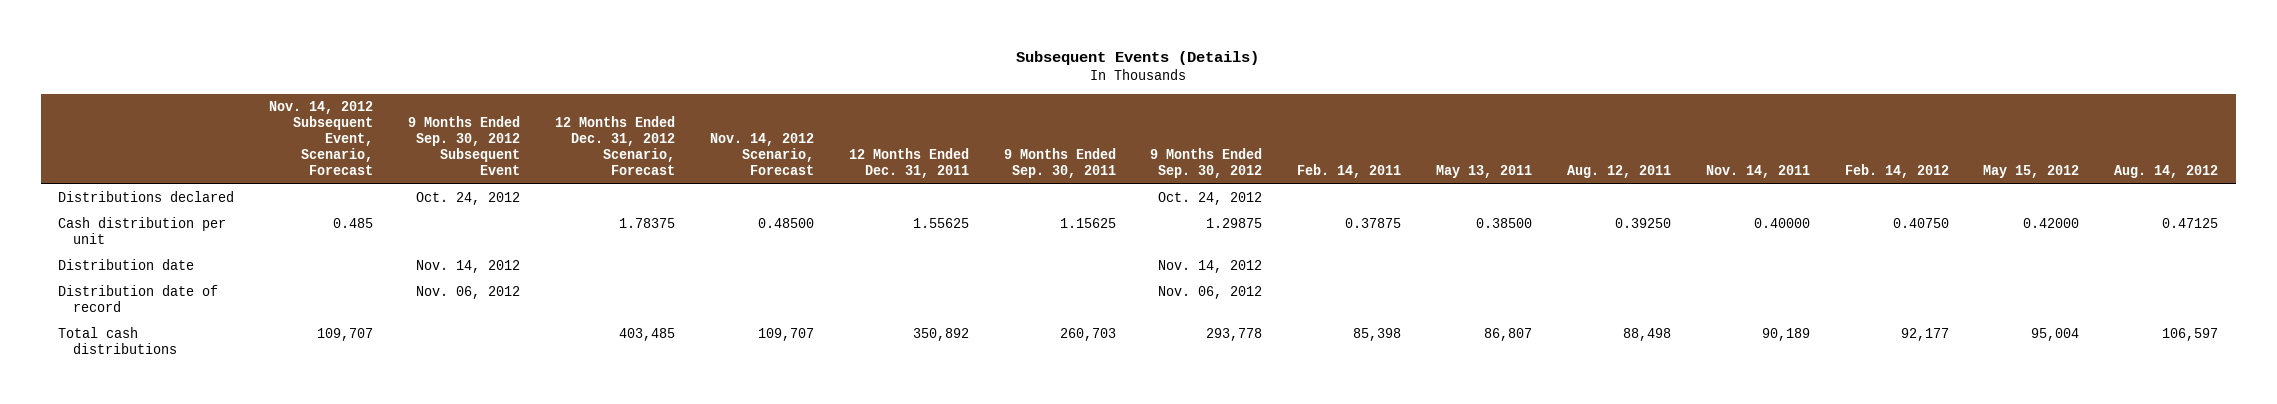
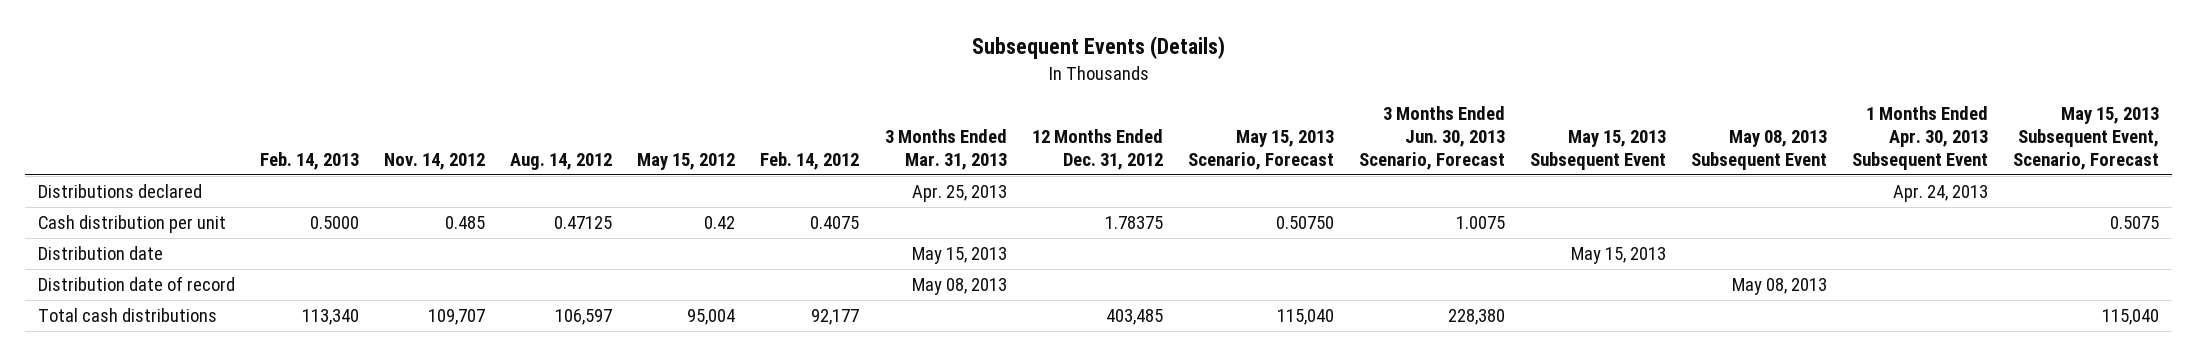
- | Nov. 14, 2012 Subsequent Event, Scenario, Forecast | 9 Months Ended Sep. 30, 2012 Subsequent Event | 12 Months Ended Dec. 31, 2012 Scenario, Forecast | Nov. 14, 2012 Scenario, Forecast | 12 Months Ended Dec. 31, 2011 | 9 Months Ended Sep. 30, 2011 | 9 Months Ended Sep. 30, 2012 | Feb. 14, 2011 | May 13, 2011 | Aug. 12, 2011 | Nov. 14, 2011 | Feb. 14, 2012 | May 15, 2012 | Aug. 14, 2012
+ | Feb. 14, 2013 | Nov. 14, 2012 | Aug. 14, 2012 | May 15, 2012 | Feb. 14, 2012 | 3 Months Ended Mar. 31, 2013 | 12 Months Ended Dec. 31, 2012 | May 15, 2013 Scenario, Forecast | 3 Months Ended Jun. 30, 2013 Scenario, Forecast | May 15, 2013 Subsequent Event | May 08, 2013 Subsequent Event | 1 Months Ended Apr. 30, 2013 Subsequent Event | May 15, 2013 Subsequent Event, Scenario, Forecast
- Cash distribution per unit | 0.485 | | 1.78375 | 0.48500 | 1.55625 | 1.15625 | 1.29875 | 0.37875 | 0.38500 | 0.39250 | 0.40000 | 0.40750 | 0.42000 | 0.47125
+ Cash distribution per unit | 0.5000 | 0.485 | 0.47125 | 0.42 | 0.4075 | | 1.78375 | 0.50750 | 1.0075 | | | | 0.5075

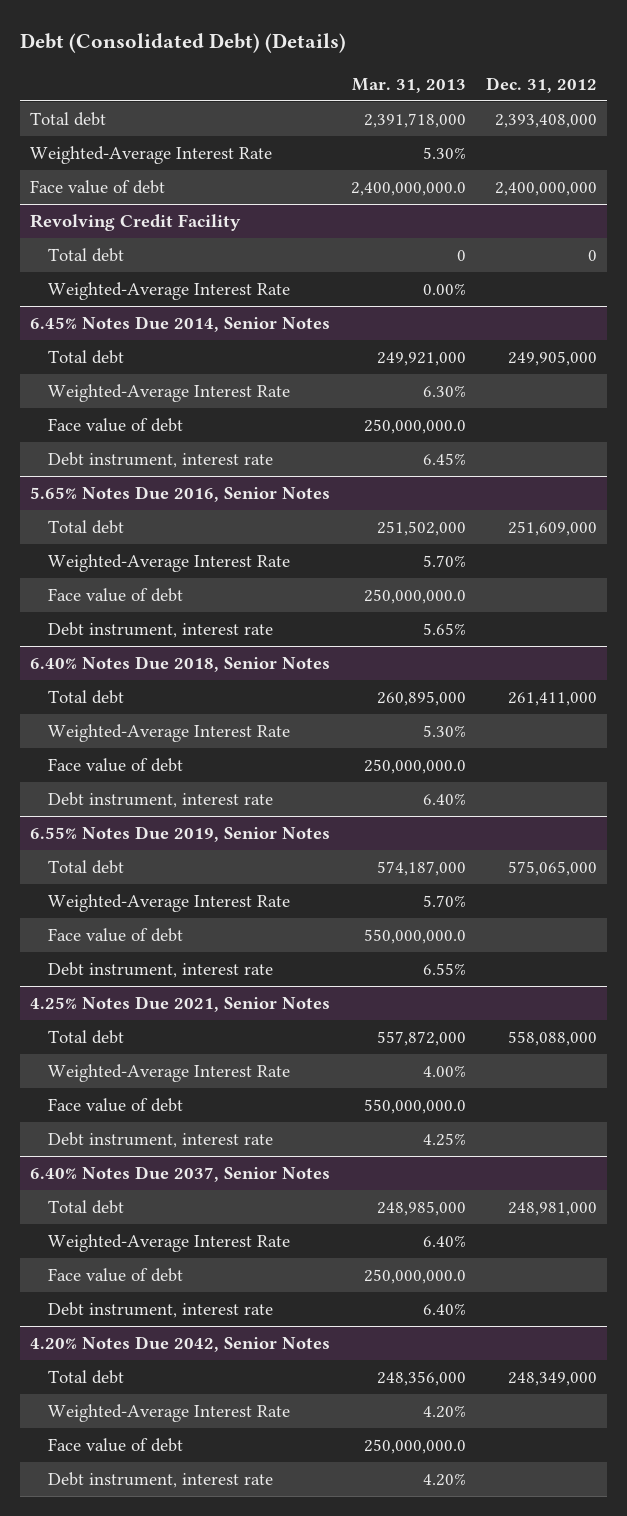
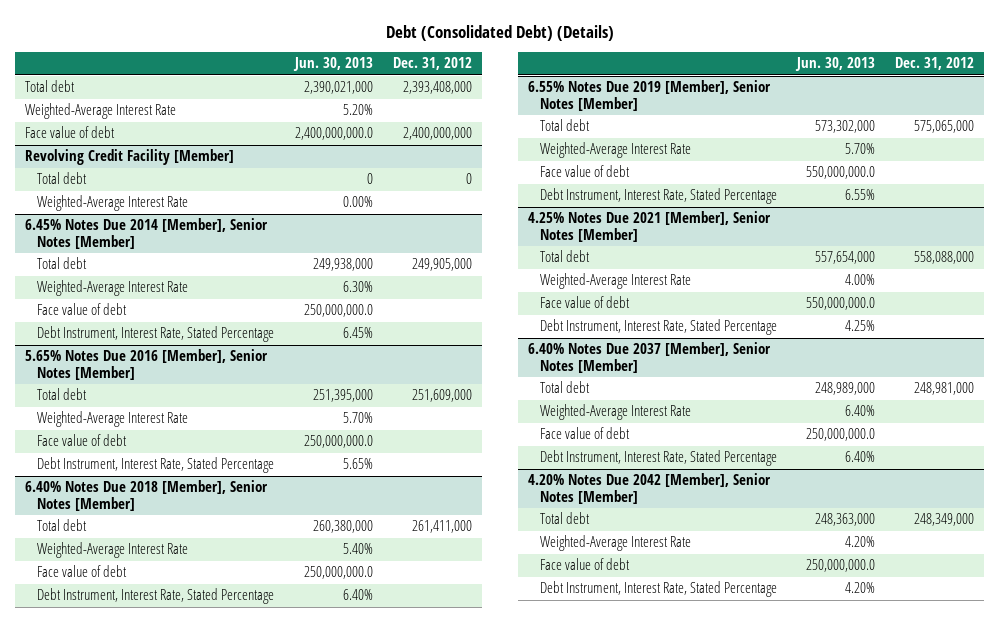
- | Mar. 31, 2013 | Dec. 31, 2012
+ | Jun. 30, 2013 | Dec. 31, 2012
- Revolving Credit Facility
+ Revolving Credit Facility [Member]
- 6.45% Notes Due 2014, Senior Notes
+ 6.45% Notes Due 2014 [Member], Senior Notes [Member]
- Debt instrument, interest rate | 6.45% |
- 5.65% Notes Due 2016, Senior Notes
+ Debt Instrument, Interest Rate, Stated Percentage | 6.45% |
+ 5.65% Notes Due 2016 [Member], Senior Notes [Member]
- Debt instrument, interest rate | 5.65% |
- 6.40% Notes Due 2018, Senior Notes
+ Debt Instrument, Interest Rate, Stated Percentage | 5.65% |
+ 6.40% Notes Due 2018 [Member], Senior Notes [Member]
- Debt instrument, interest rate | 6.40% |
- 6.55% Notes Due 2019, Senior Notes
+ Debt Instrument, Interest Rate, Stated Percentage | 6.40% |
+ 6.55% Notes Due 2019 [Member], Senior Notes [Member]
- Debt instrument, interest rate | 6.55% |
- 4.25% Notes Due 2021, Senior Notes
+ Debt Instrument, Interest Rate, Stated Percentage | 6.55% |
+ 4.25% Notes Due 2021 [Member], Senior Notes [Member]
- Debt instrument, interest rate | 4.25% |
- 6.40% Notes Due 2037, Senior Notes
+ Debt Instrument, Interest Rate, Stated Percentage | 4.25% |
+ 6.40% Notes Due 2037 [Member], Senior Notes [Member]
- Debt instrument, interest rate | 6.40% |
- 4.20% Notes Due 2042, Senior Notes
+ Debt Instrument, Interest Rate, Stated Percentage | 6.40% |
+ 4.20% Notes Due 2042 [Member], Senior Notes [Member]
- Debt instrument, interest rate | 4.20% |
+ Debt Instrument, Interest Rate, Stated Percentage | 4.20% |

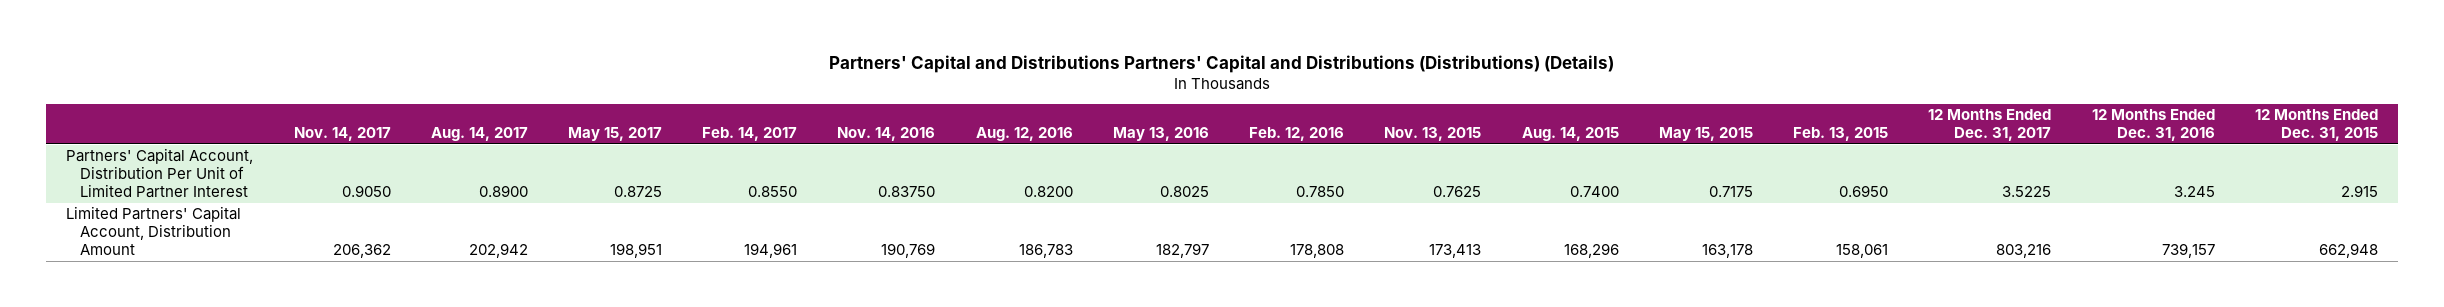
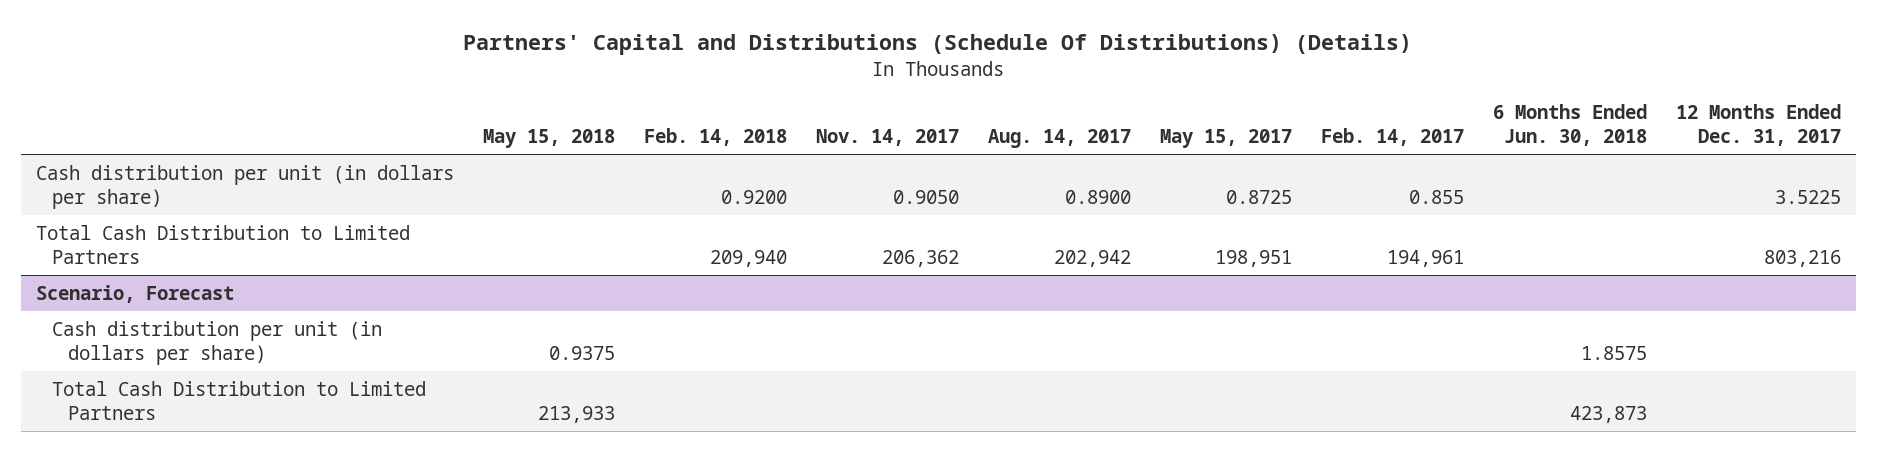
- Partners' Capital and Distributions Partners' Capital and Distributions (Distributions) (Details)
+ Partners' Capital and Distributions (Schedule Of Distributions) (Details)
- | Nov. 14, 2017 | Aug. 14, 2017 | May 15, 2017 | Feb. 14, 2017 | Nov. 14, 2016 | Aug. 12, 2016 | May 13, 2016 | Feb. 12, 2016 | Nov. 13, 2015 | Aug. 14, 2015 | May 15, 2015 | Feb. 13, 2015 | 12 Months Ended Dec. 31, 2017 | 12 Months Ended Dec. 31, 2016 | 12 Months Ended Dec. 31, 2015
+ | May 15, 2018 | Feb. 14, 2018 | Nov. 14, 2017 | Aug. 14, 2017 | May 15, 2017 | Feb. 14, 2017 | 6 Months Ended Jun. 30, 2018 | 12 Months Ended Dec. 31, 2017
- Partners' Capital Account, Distribution Per Unit of Limited Partner Interest | 0.9050 | 0.8900 | 0.8725 | 0.8550 | 0.83750 | 0.8200 | 0.8025 | 0.7850 | 0.7625 | 0.7400 | 0.7175 | 0.6950 | 3.5225 | 3.245 | 2.915
- Limited Partners' Capital Account, Distribution Amount | 206,362 | 202,942 | 198,951 | 194,961 | 190,769 | 186,783 | 182,797 | 178,808 | 173,413 | 168,296 | 163,178 | 158,061 | 803,216 | 739,157 | 662,948
+ Cash distribution per unit (in dollars per share) | | 0.9200 | 0.9050 | 0.8900 | 0.8725 | 0.855 | | 3.5225
+ Total Cash Distribution to Limited Partners | | 209,940 | 206,362 | 202,942 | 198,951 | 194,961 | | 803,216
+ Scenario, Forecast
+ Cash distribution per unit (in dollars per share) | 0.9375 | | | | | | 1.8575 |
+ Total Cash Distribution to Limited Partners | 213,933 | | | | | | 423,873 |

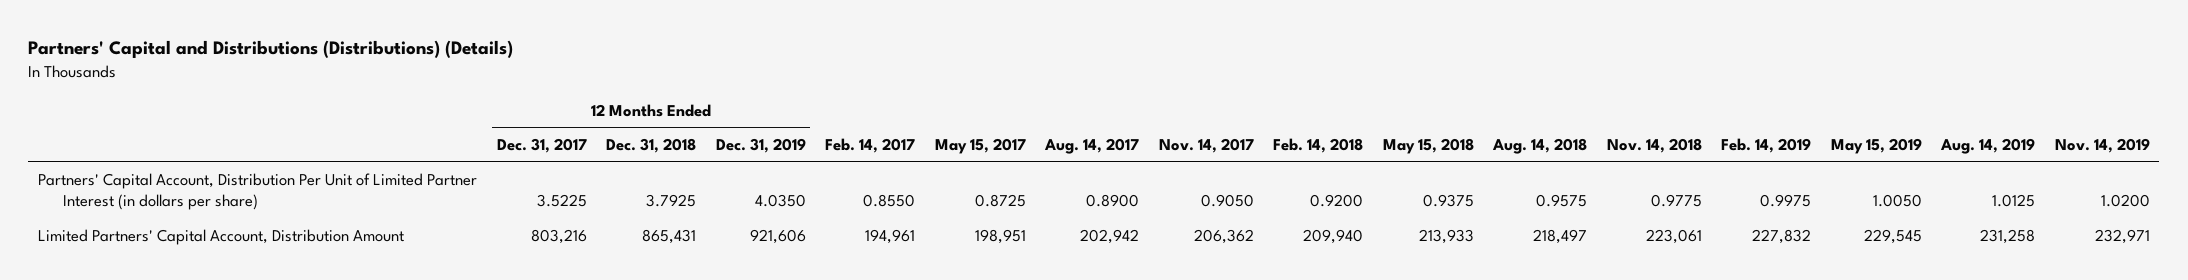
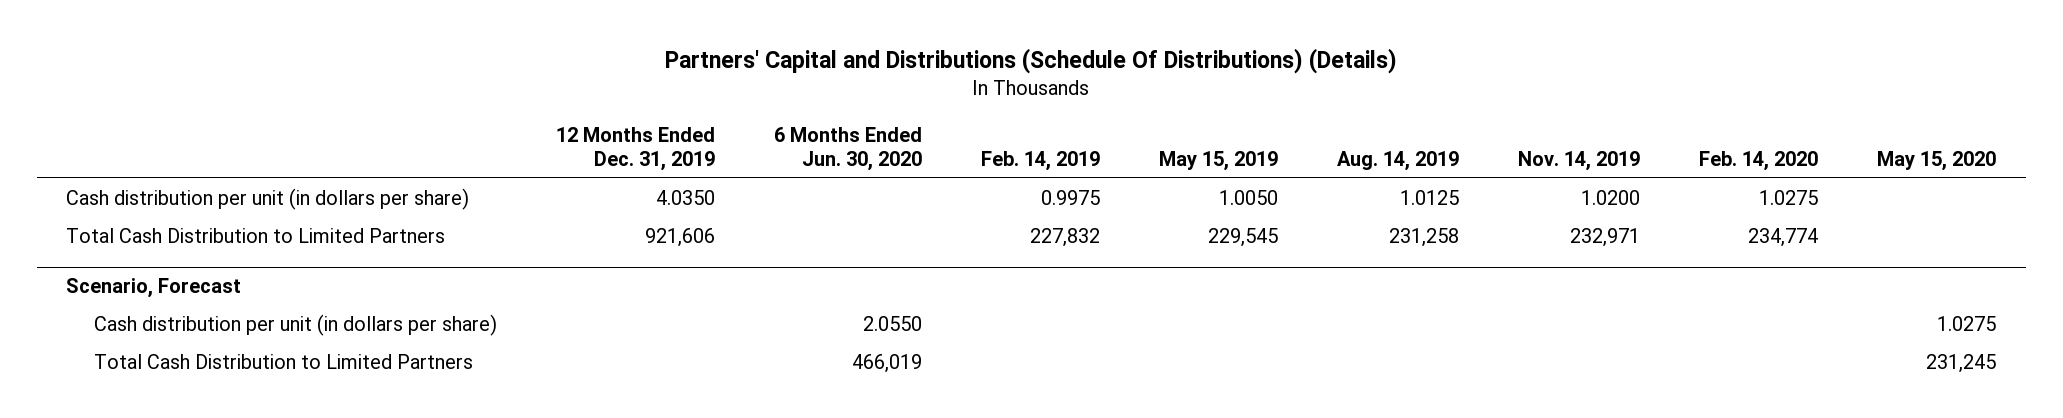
- Partners' Capital and Distributions (Distributions) (Details)
+ Partners' Capital and Distributions (Schedule Of Distributions) (Details)
- | 12 Months Ended Dec. 31, 2017 | 12 Months Ended Dec. 31, 2018 | 12 Months Ended Dec. 31, 2019 | Feb. 14, 2017 | May 15, 2017 | Aug. 14, 2017 | Nov. 14, 2017 | Feb. 14, 2018 | May 15, 2018 | Aug. 14, 2018 | Nov. 14, 2018 | Feb. 14, 2019 | May 15, 2019 | Aug. 14, 2019 | Nov. 14, 2019
+ | 12 Months Ended Dec. 31, 2019 | 6 Months Ended Jun. 30, 2020 | Feb. 14, 2019 | May 15, 2019 | Aug. 14, 2019 | Nov. 14, 2019 | Feb. 14, 2020 | May 15, 2020
- Partners' Capital Account, Distribution Per Unit of Limited Partner Interest (in dollars per share) | 3.5225 | 3.7925 | 4.0350 | 0.8550 | 0.8725 | 0.8900 | 0.9050 | 0.9200 | 0.9375 | 0.9575 | 0.9775 | 0.9975 | 1.0050 | 1.0125 | 1.0200
- Limited Partners' Capital Account, Distribution Amount | 803,216 | 865,431 | 921,606 | 194,961 | 198,951 | 202,942 | 206,362 | 209,940 | 213,933 | 218,497 | 223,061 | 227,832 | 229,545 | 231,258 | 232,971
+ Cash distribution per unit (in dollars per share) | 4.0350 | | 0.9975 | 1.0050 | 1.0125 | 1.0200 | 1.0275 |
+ Total Cash Distribution to Limited Partners | 921,606 | | 227,832 | 229,545 | 231,258 | 232,971 | 234,774 |
+ Scenario, Forecast
+ Cash distribution per unit (in dollars per share) | | 2.0550 | | | | | | 1.0275
+ Total Cash Distribution to Limited Partners | | 466,019 | | | | | | 231,245

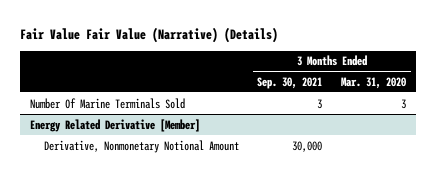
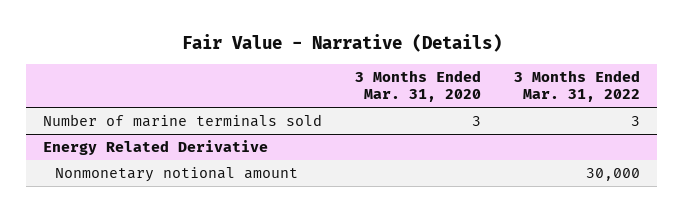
- Fair Value Fair Value (Narrative) (Details)
+ Fair Value - Narrative (Details)
- | 3 Months Ended Sep. 30, 2021 | 3 Months Ended Mar. 31, 2020
+ | 3 Months Ended Mar. 31, 2020 | 3 Months Ended Mar. 31, 2022
- Number Of Marine Terminals Sold | 3 | 3
- Energy Related Derivative [Member]
- Derivative, Nonmonetary Notional Amount | 30,000 |
+ Number of marine terminals sold | 3 | 3
+ Energy Related Derivative
+ Nonmonetary notional amount | | 30,000

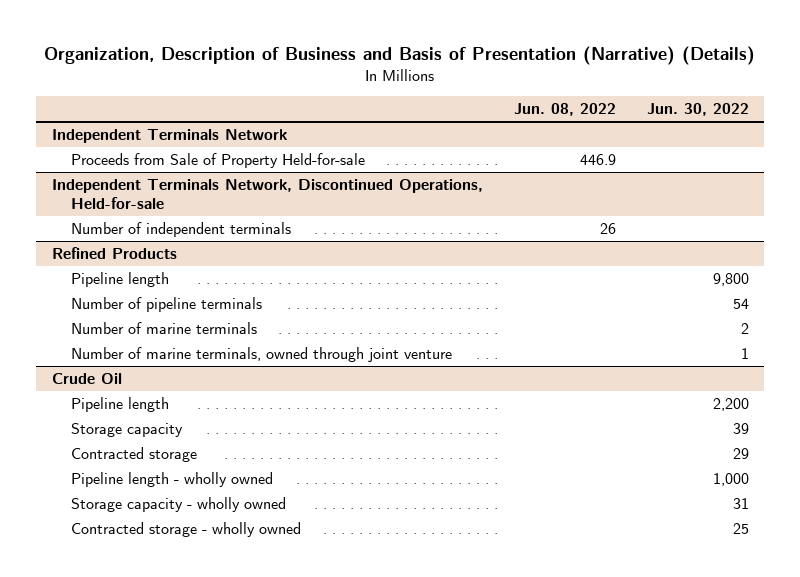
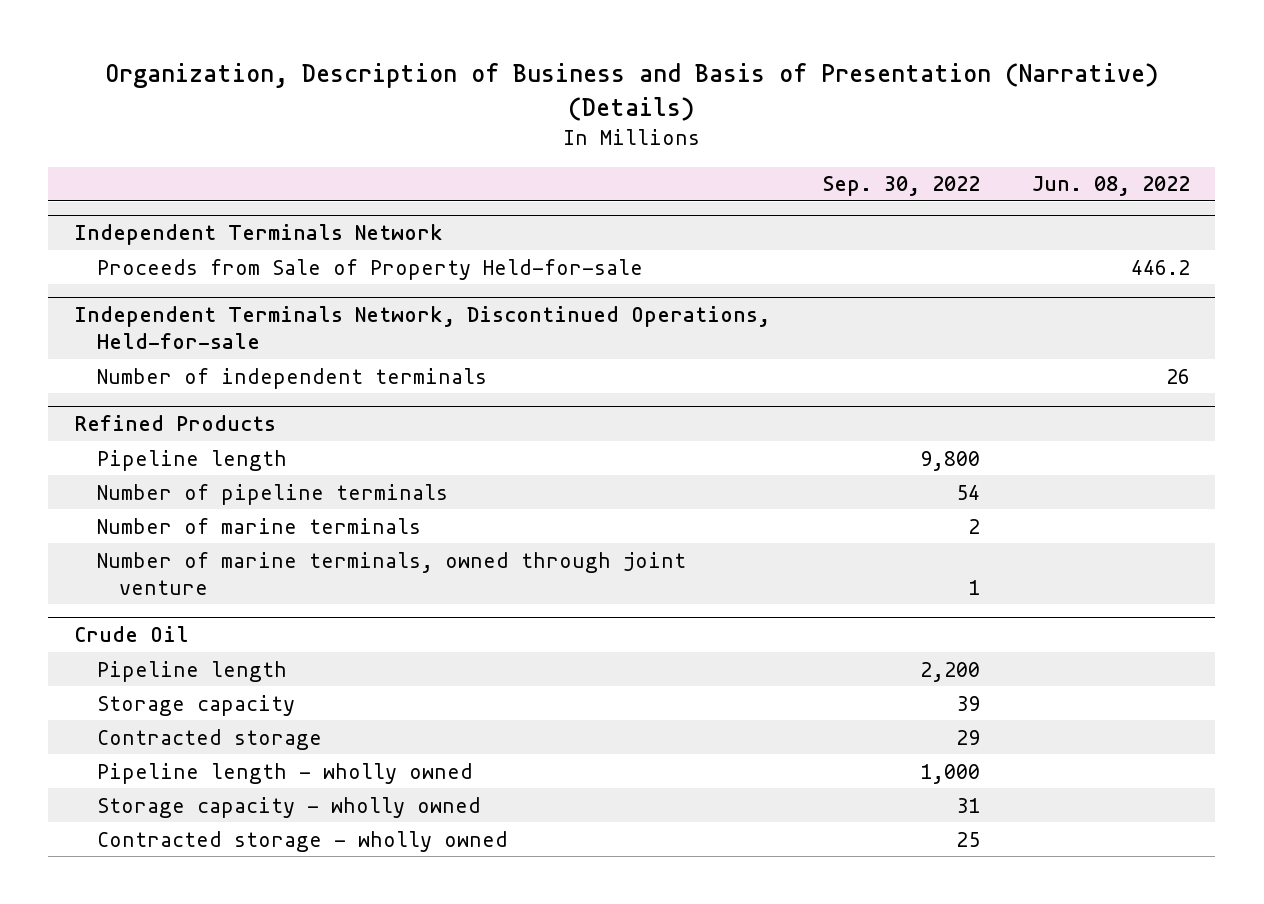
- | Jun. 08, 2022 | Jun. 30, 2022
+ | Sep. 30, 2022 | Jun. 08, 2022
@ Independent Terminals Network
- Proceeds from Sale of Property Held-for-sale | 446.9 |
+ Proceeds from Sale of Property Held-for-sale | | 446.2

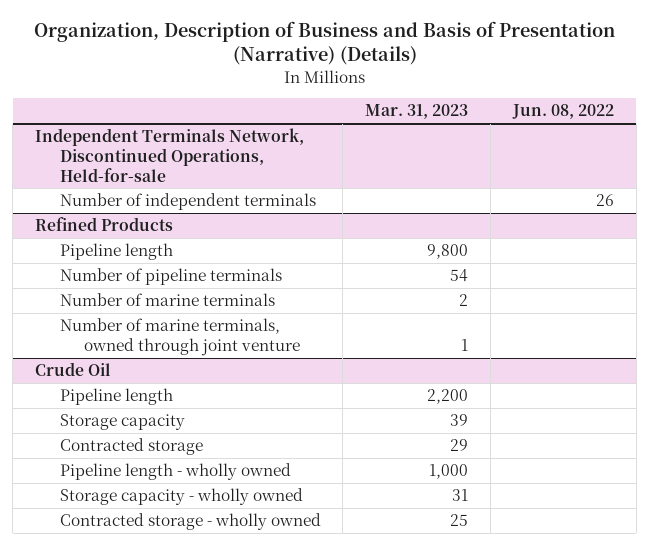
- | Sep. 30, 2022 | Jun. 08, 2022
+ | Mar. 31, 2023 | Jun. 08, 2022
- Independent Terminals Network
- Proceeds from Sale of Property Held-for-sale | | 446.2

